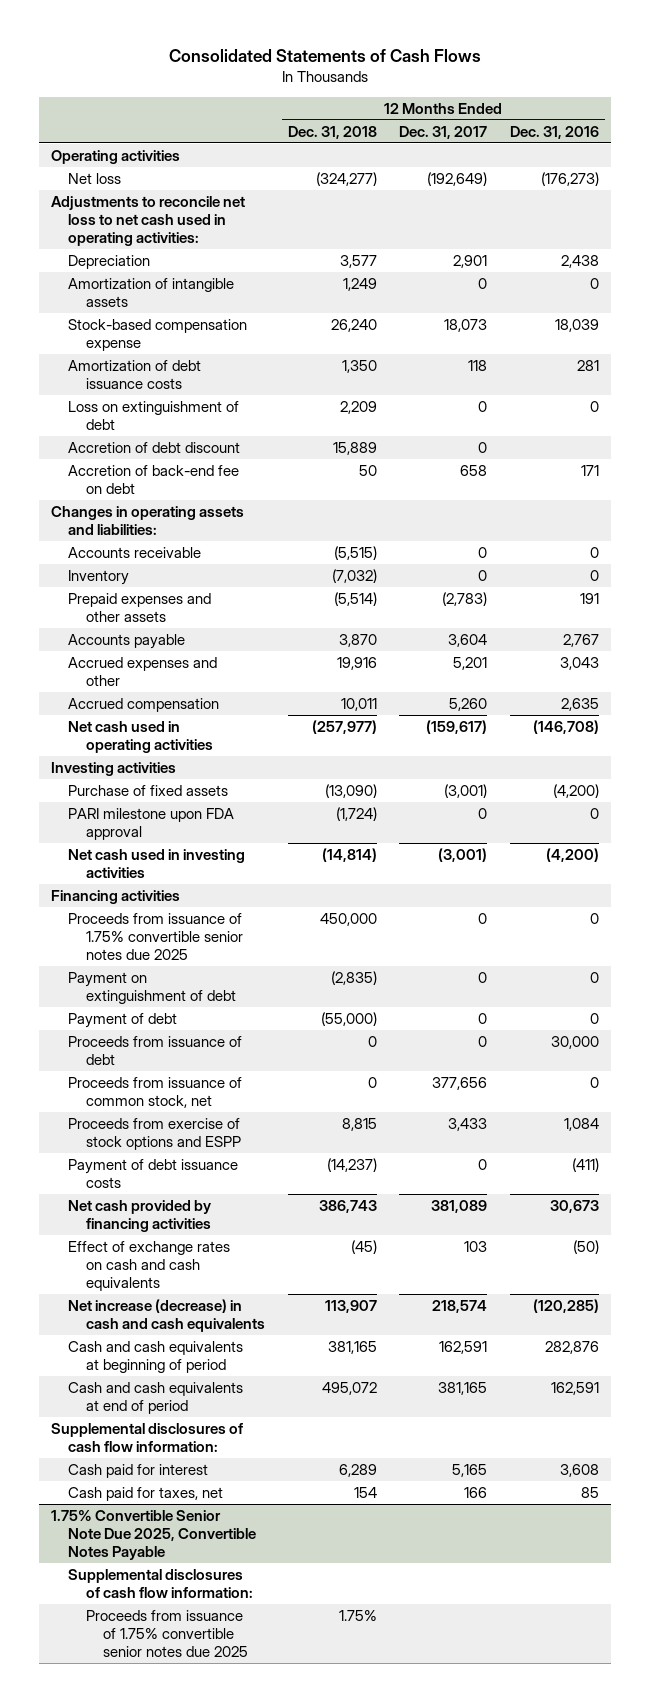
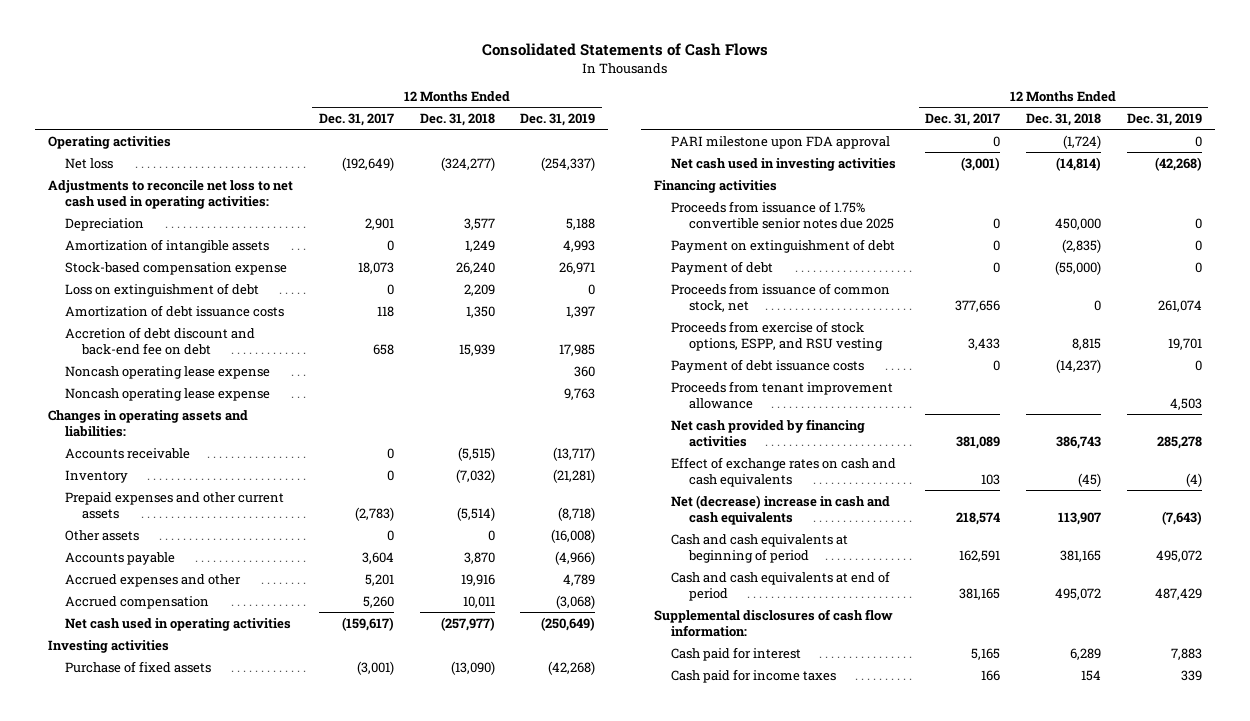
- | 12 Months Ended Dec. 31, 2018 | 12 Months Ended Dec. 31, 2017 | 12 Months Ended Dec. 31, 2016
+ | 12 Months Ended Dec. 31, 2017 | 12 Months Ended Dec. 31, 2018 | 12 Months Ended Dec. 31, 2019
- Accretion of debt discount | 15,889 | 0 |
- Accretion of back-end fee on debt | 50 | 658 | 171
moved down: Amortization of debt issuance costs | 118 | 1,350 | 1,397
+ Accretion of debt discount and back-end fee on debt | 658 | 15,939 | 17,985
+ Noncash operating lease expense | | | 360
+ Noncash operating lease expense | | | 9,763
- Prepaid expenses and other assets | (5,514) | (2,783) | 191
+ Prepaid expenses and other current assets | (2,783) | (5,514) | (8,718)
+ Other assets | 0 | 0 | (16,008)
- Proceeds from issuance of debt | 0 | 0 | 30,000
- Proceeds from exercise of stock options and ESPP | 8,815 | 3,433 | 1,084
+ Proceeds from exercise of stock options, ESPP, and RSU vesting | 3,433 | 8,815 | 19,701
+ Proceeds from tenant improvement allowance | | | 4,503
- Net increase (decrease) in cash and cash equivalents | 113,907 | 218,574 | (120,285)
+ Net (decrease) increase in cash and cash equivalents | 218,574 | 113,907 | (7,643)
- Cash paid for taxes, net | 154 | 166 | 85
- 1.75% Convertible Senior Note Due 2025, Convertible Notes Payable
- Supplemental disclosures of cash flow information:
- Proceeds from issuance of 1.75% convertible senior notes due 2025 | 1.75% | |
+ Cash paid for income taxes | 166 | 154 | 339

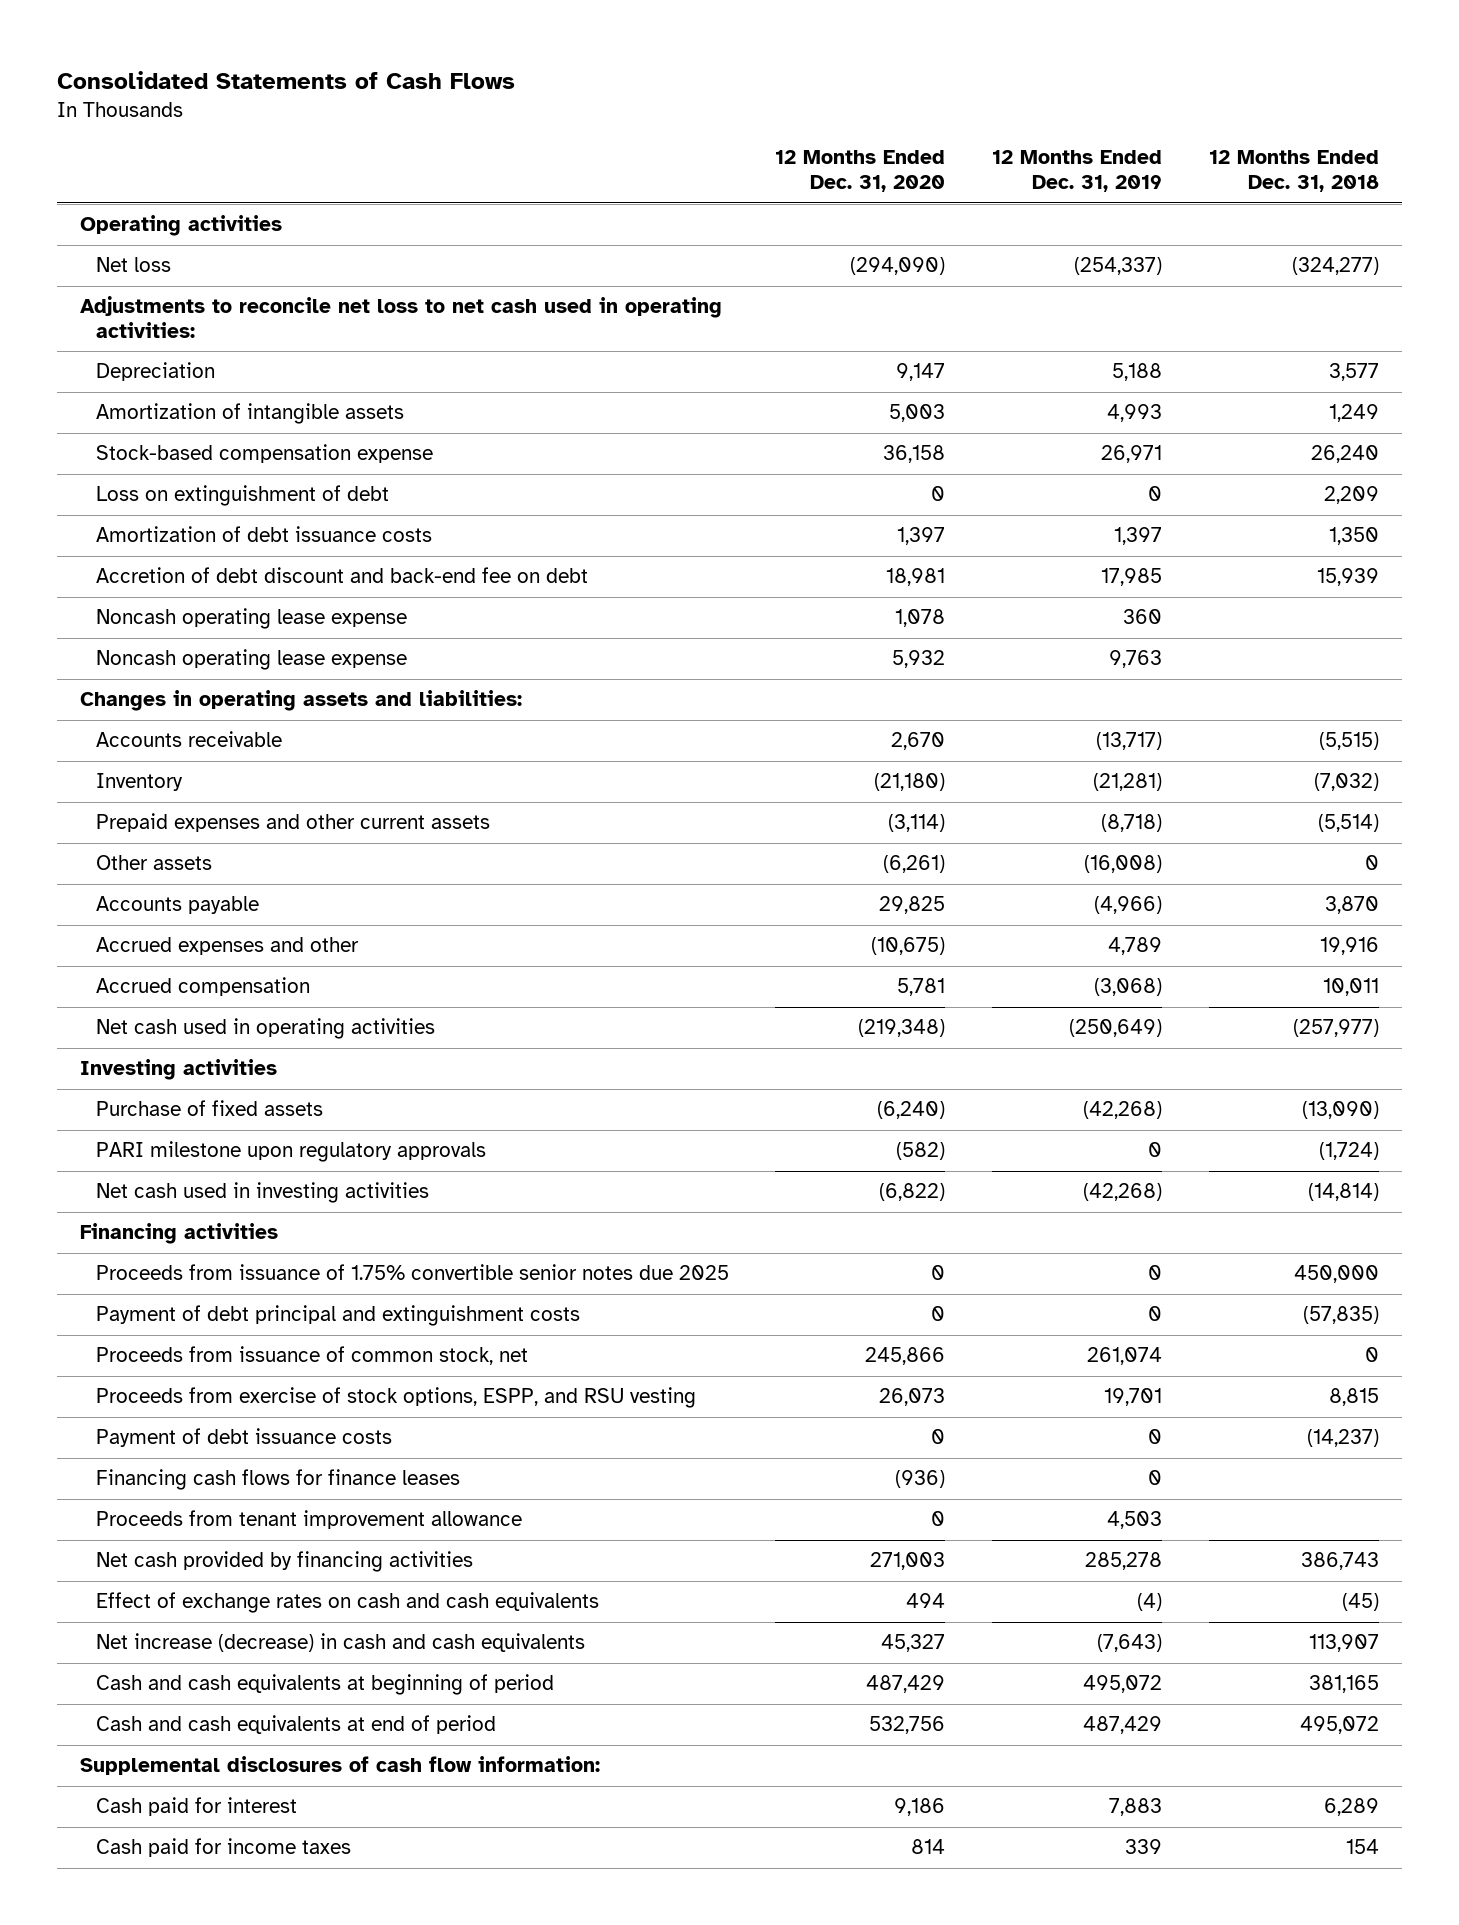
- | 12 Months Ended Dec. 31, 2017 | 12 Months Ended Dec. 31, 2018 | 12 Months Ended Dec. 31, 2019
+ | 12 Months Ended Dec. 31, 2020 | 12 Months Ended Dec. 31, 2019 | 12 Months Ended Dec. 31, 2018
- PARI milestone upon FDA approval | 0 | (1,724) | 0
+ PARI milestone upon regulatory approvals | (582) | 0 | (1,724)
- Payment on extinguishment of debt | 0 | (2,835) | 0
- Payment of debt | 0 | (55,000) | 0
+ Payment of debt principal and extinguishment costs | 0 | 0 | (57,835)
+ Financing cash flows for finance leases | (936) | 0 |
- Net (decrease) increase in cash and cash equivalents | 218,574 | 113,907 | (7,643)
+ Net increase (decrease) in cash and cash equivalents | 45,327 | (7,643) | 113,907

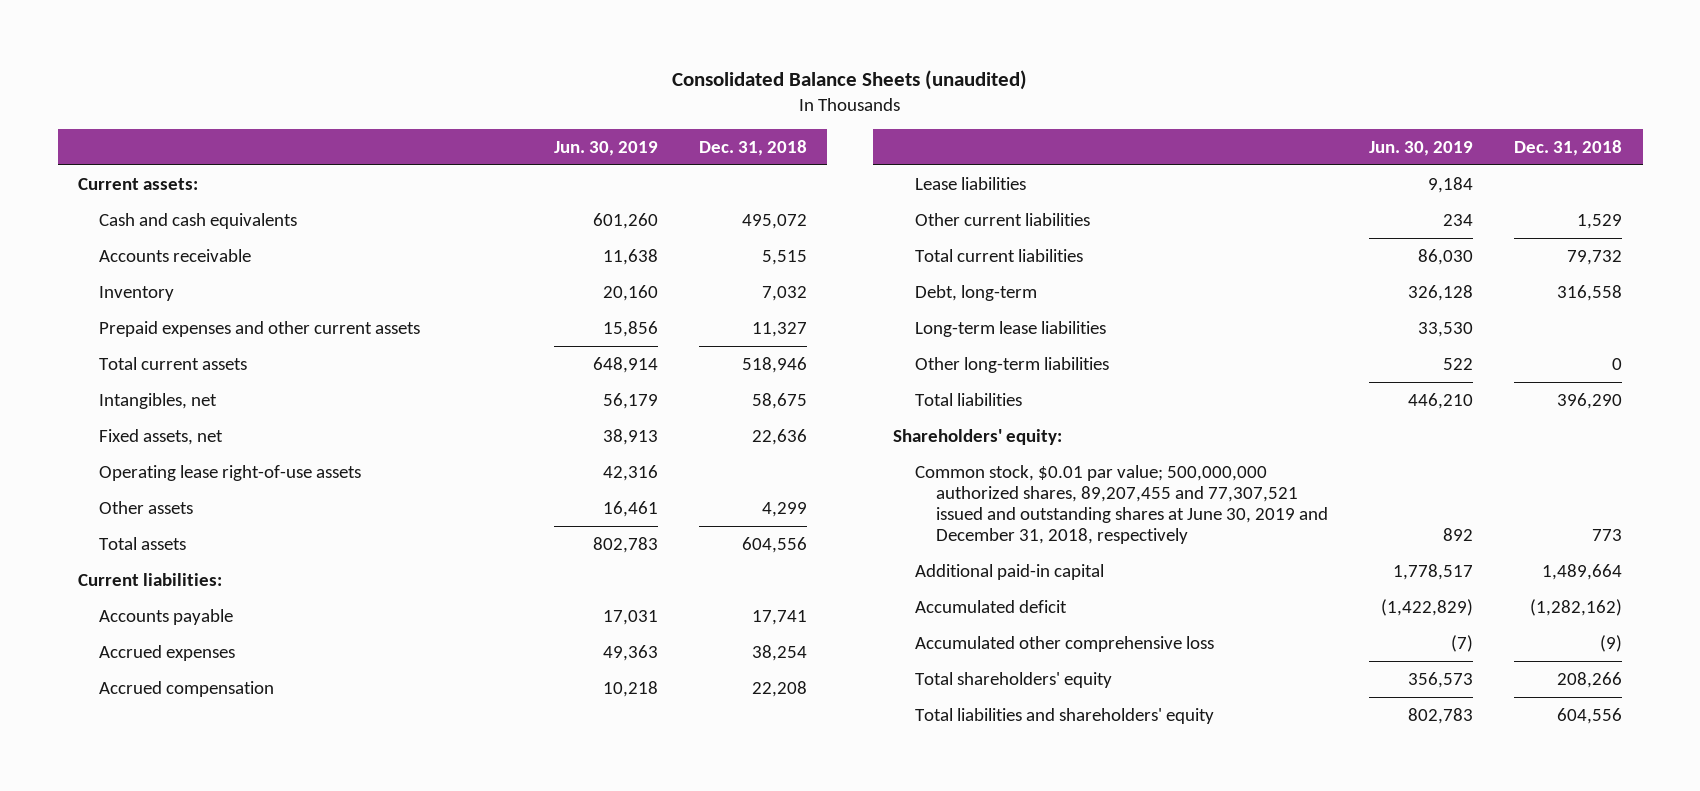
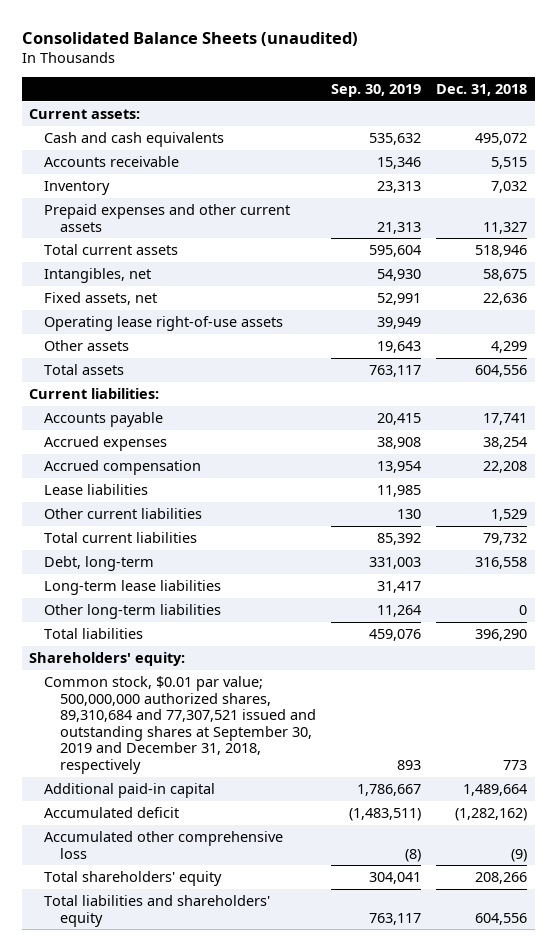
- | Jun. 30, 2019 | Dec. 31, 2018
+ | Sep. 30, 2019 | Dec. 31, 2018
- Common stock, $0.01 par value; 500,000,000 authorized shares, 89,207,455 and 77,307,521 issued and outstanding shares at June 30, 2019 and December 31, 2018, respectively | 892 | 773
+ Common stock, $0.01 par value; 500,000,000 authorized shares, 89,310,684 and 77,307,521 issued and outstanding shares at September 30, 2019 and December 31, 2018, respectively | 893 | 773

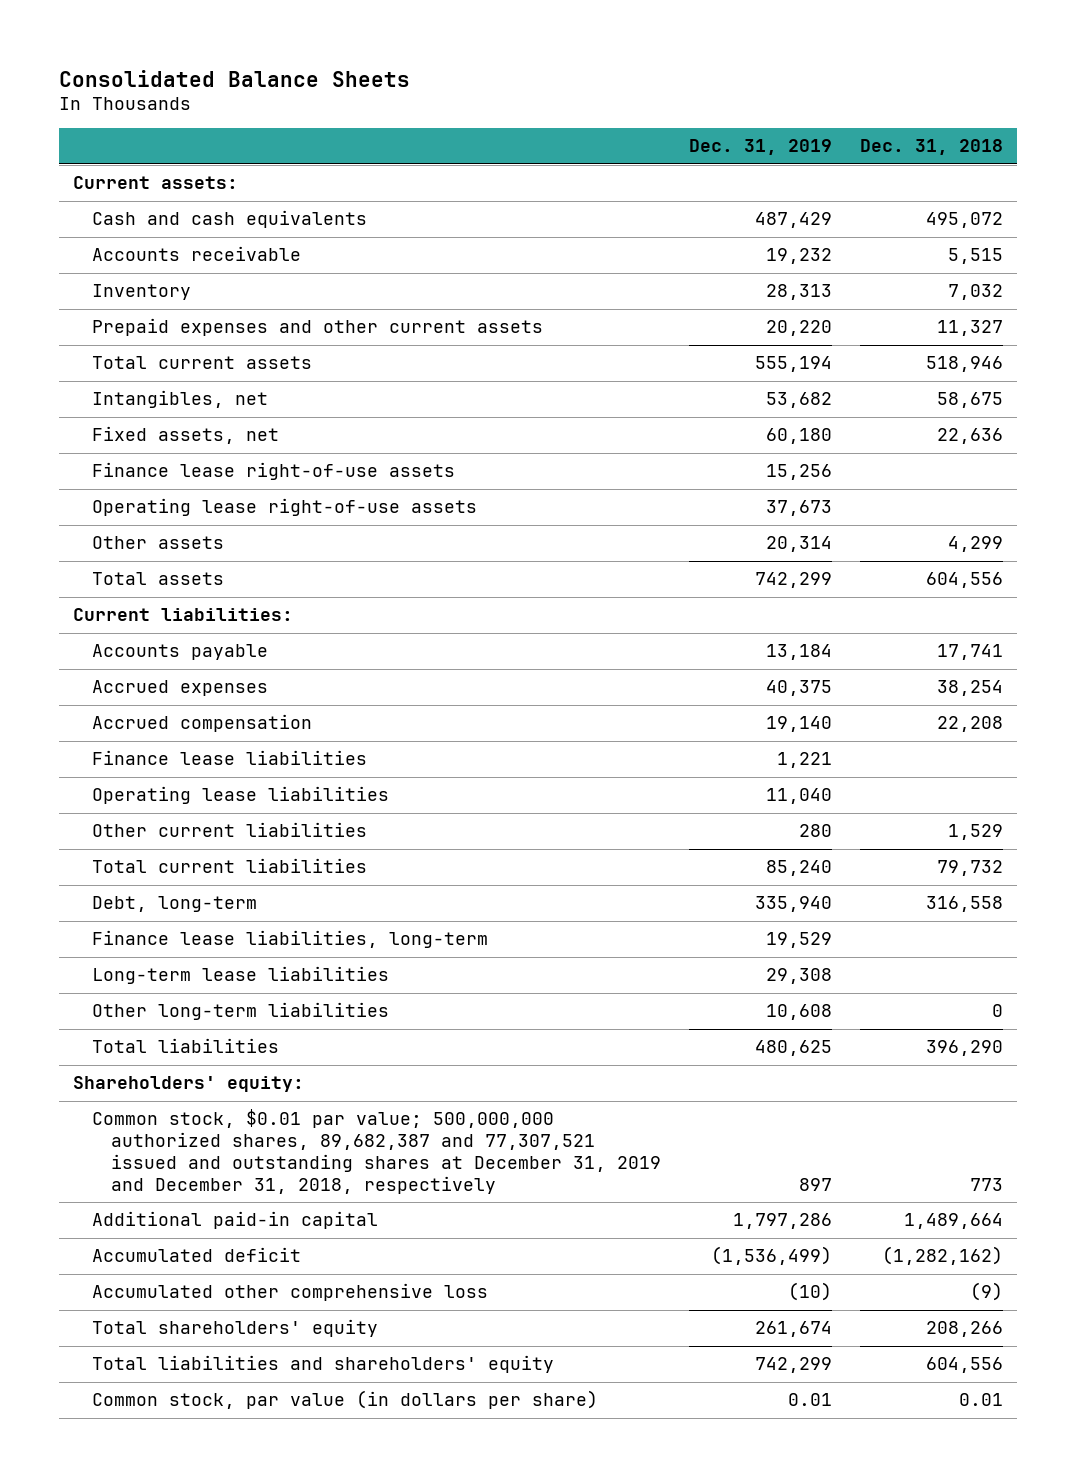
- Consolidated Balance Sheets (unaudited)
+ Consolidated Balance Sheets
- | Sep. 30, 2019 | Dec. 31, 2018
+ | Dec. 31, 2019 | Dec. 31, 2018
+ Finance lease right-of-use assets | 15,256 |
- Lease liabilities | 11,985 |
+ Finance lease liabilities | 1,221 |
+ Operating lease liabilities | 11,040 |
+ Finance lease liabilities, long-term | 19,529 |
- Common stock, $0.01 par value; 500,000,000 authorized shares, 89,310,684 and 77,307,521 issued and outstanding shares at September 30, 2019 and December 31, 2018, respectively | 893 | 773
+ Common stock, $0.01 par value; 500,000,000 authorized shares, 89,682,387 and 77,307,521 issued and outstanding shares at December 31, 2019 and December 31, 2018, respectively | 897 | 773
+ Common stock, par value (in dollars per share) | 0.01 | 0.01

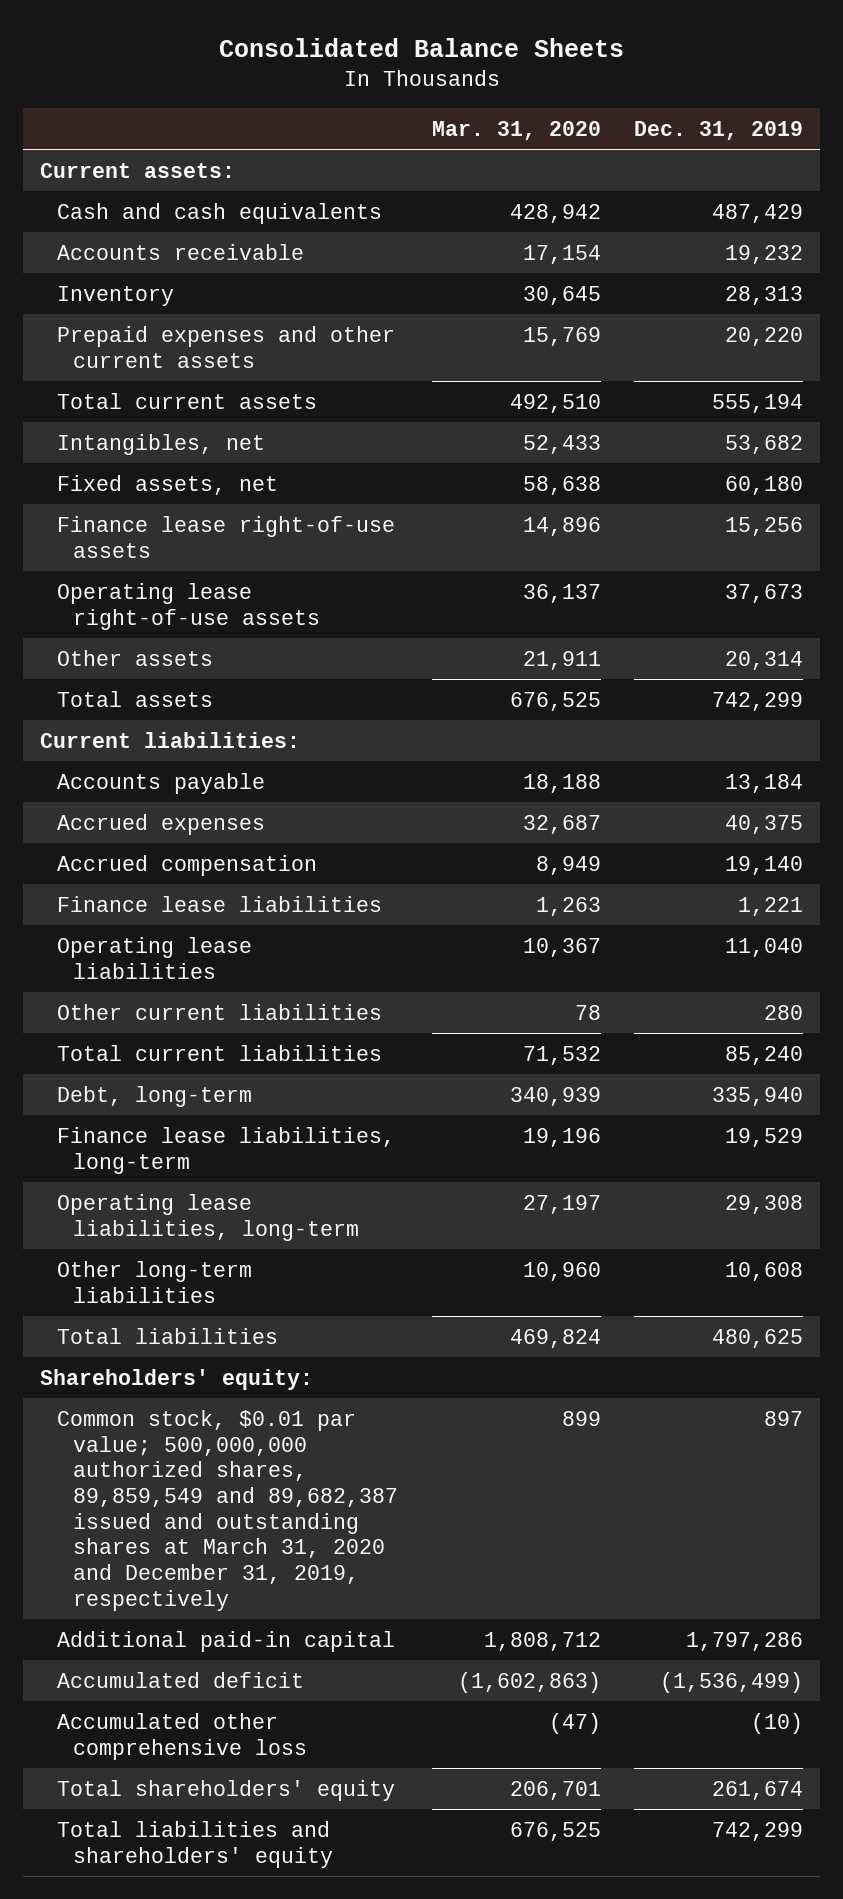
- | Dec. 31, 2019 | Dec. 31, 2018
+ | Mar. 31, 2020 | Dec. 31, 2019
- Long-term lease liabilities | 29,308 |
+ Operating lease liabilities, long-term | 27,197 | 29,308
- Common stock, $0.01 par value; 500,000,000 authorized shares, 89,682,387 and 77,307,521 issued and outstanding shares at December 31, 2019 and December 31, 2018, respectively | 897 | 773
+ Common stock, $0.01 par value; 500,000,000 authorized shares, 89,859,549 and 89,682,387 issued and outstanding shares at March 31, 2020 and December 31, 2019, respectively | 899 | 897
- Common stock, par value (in dollars per share) | 0.01 | 0.01

